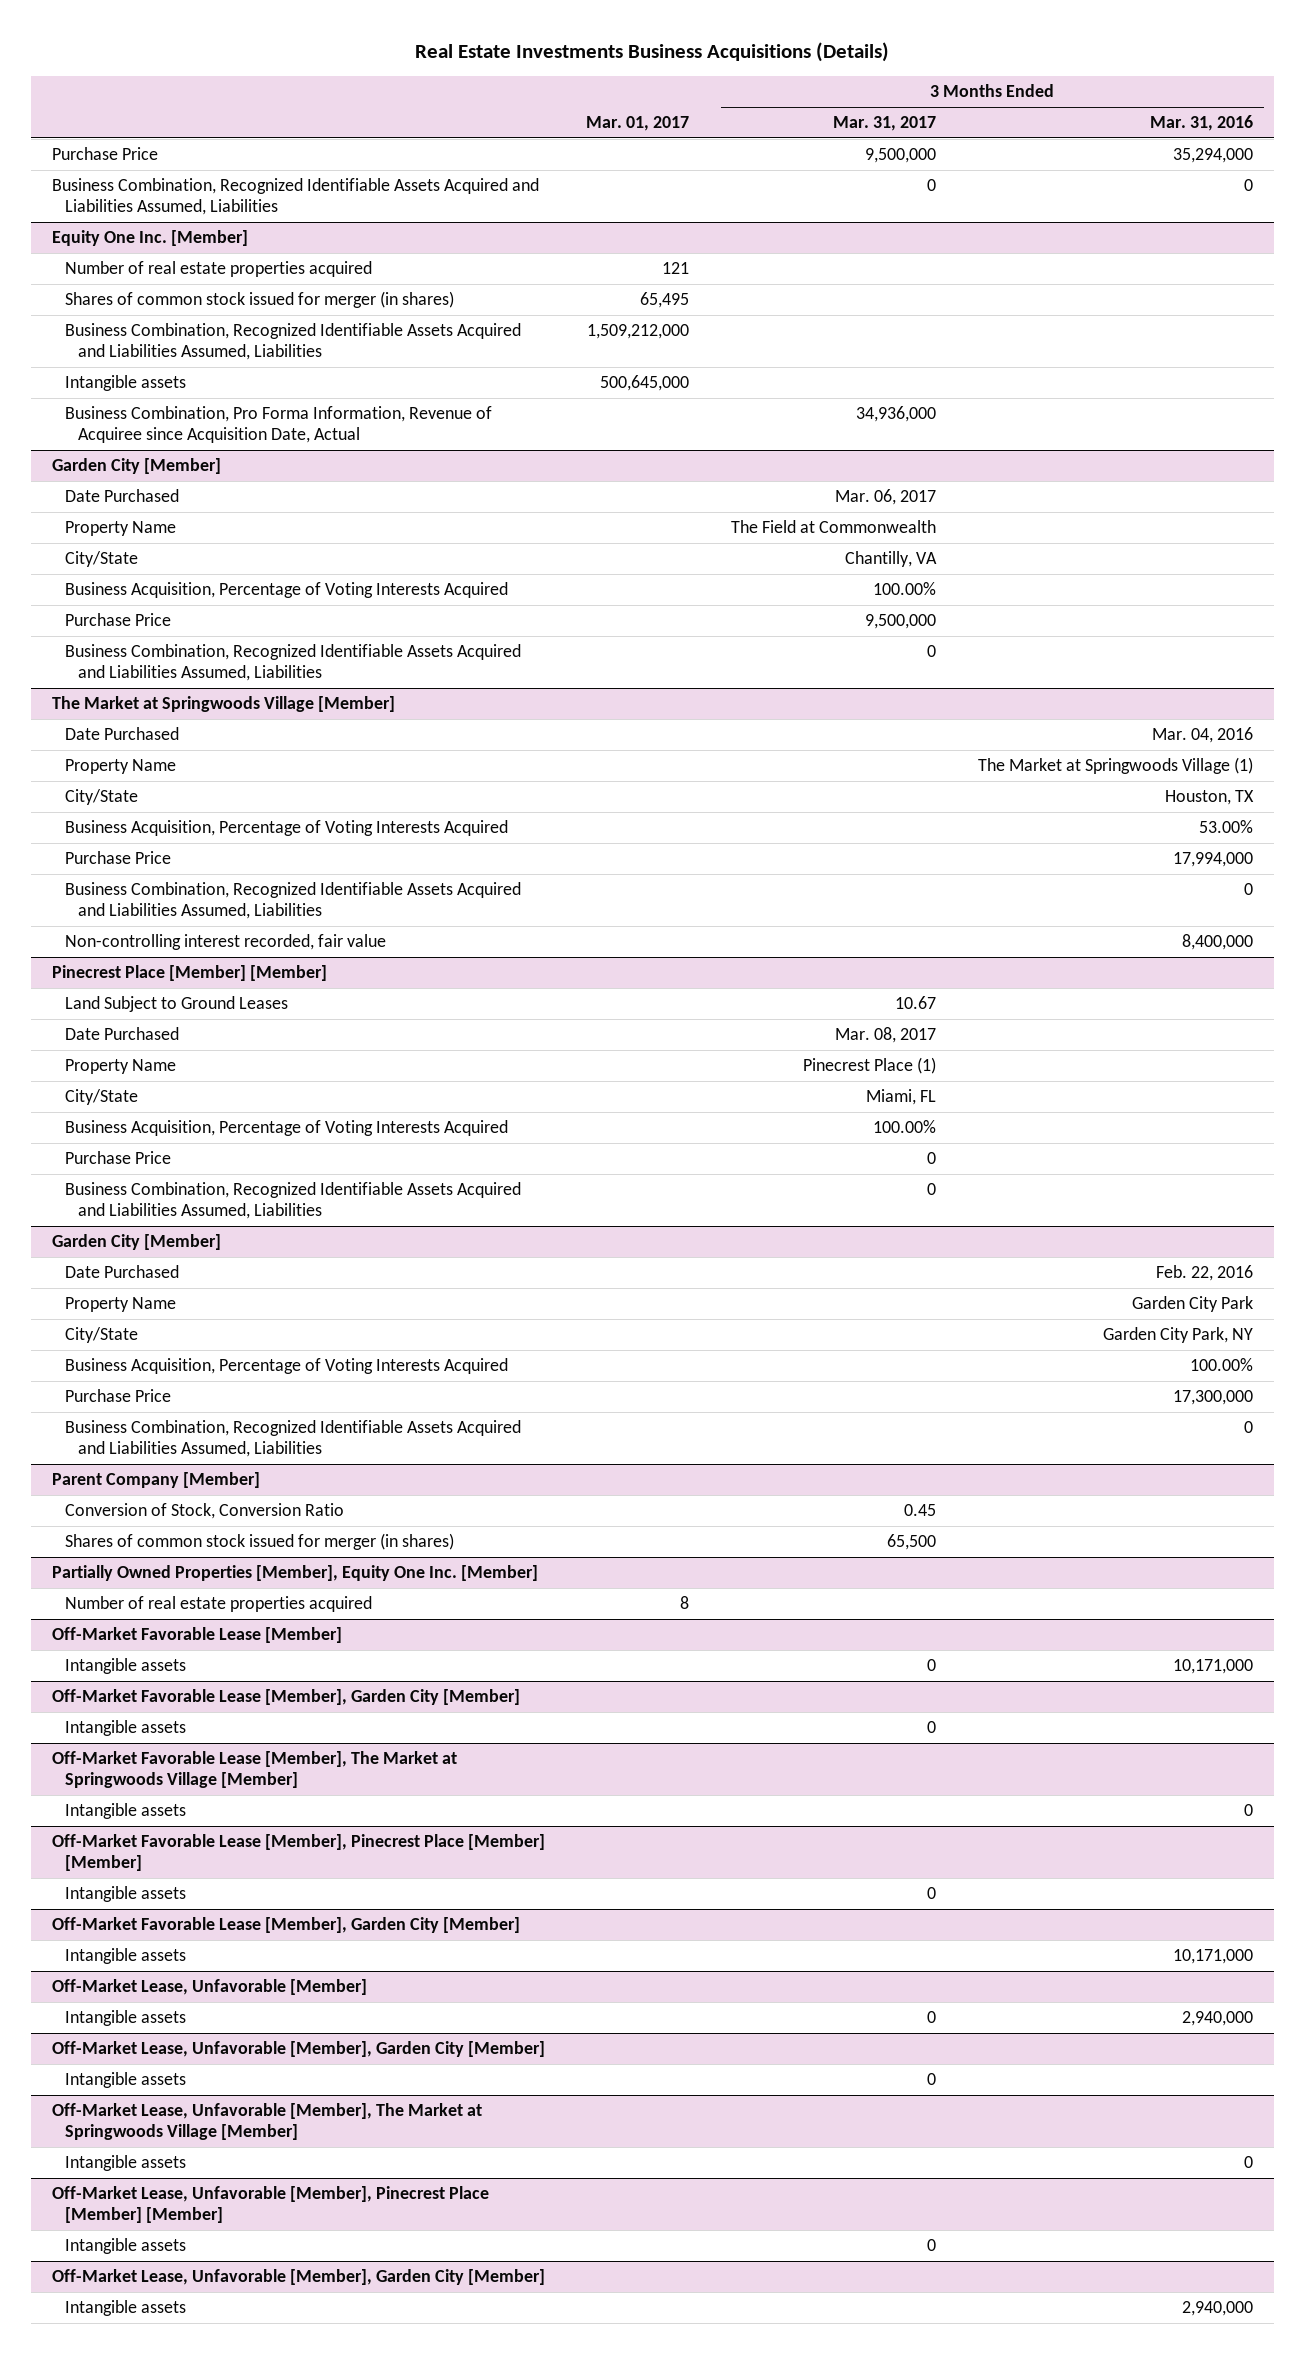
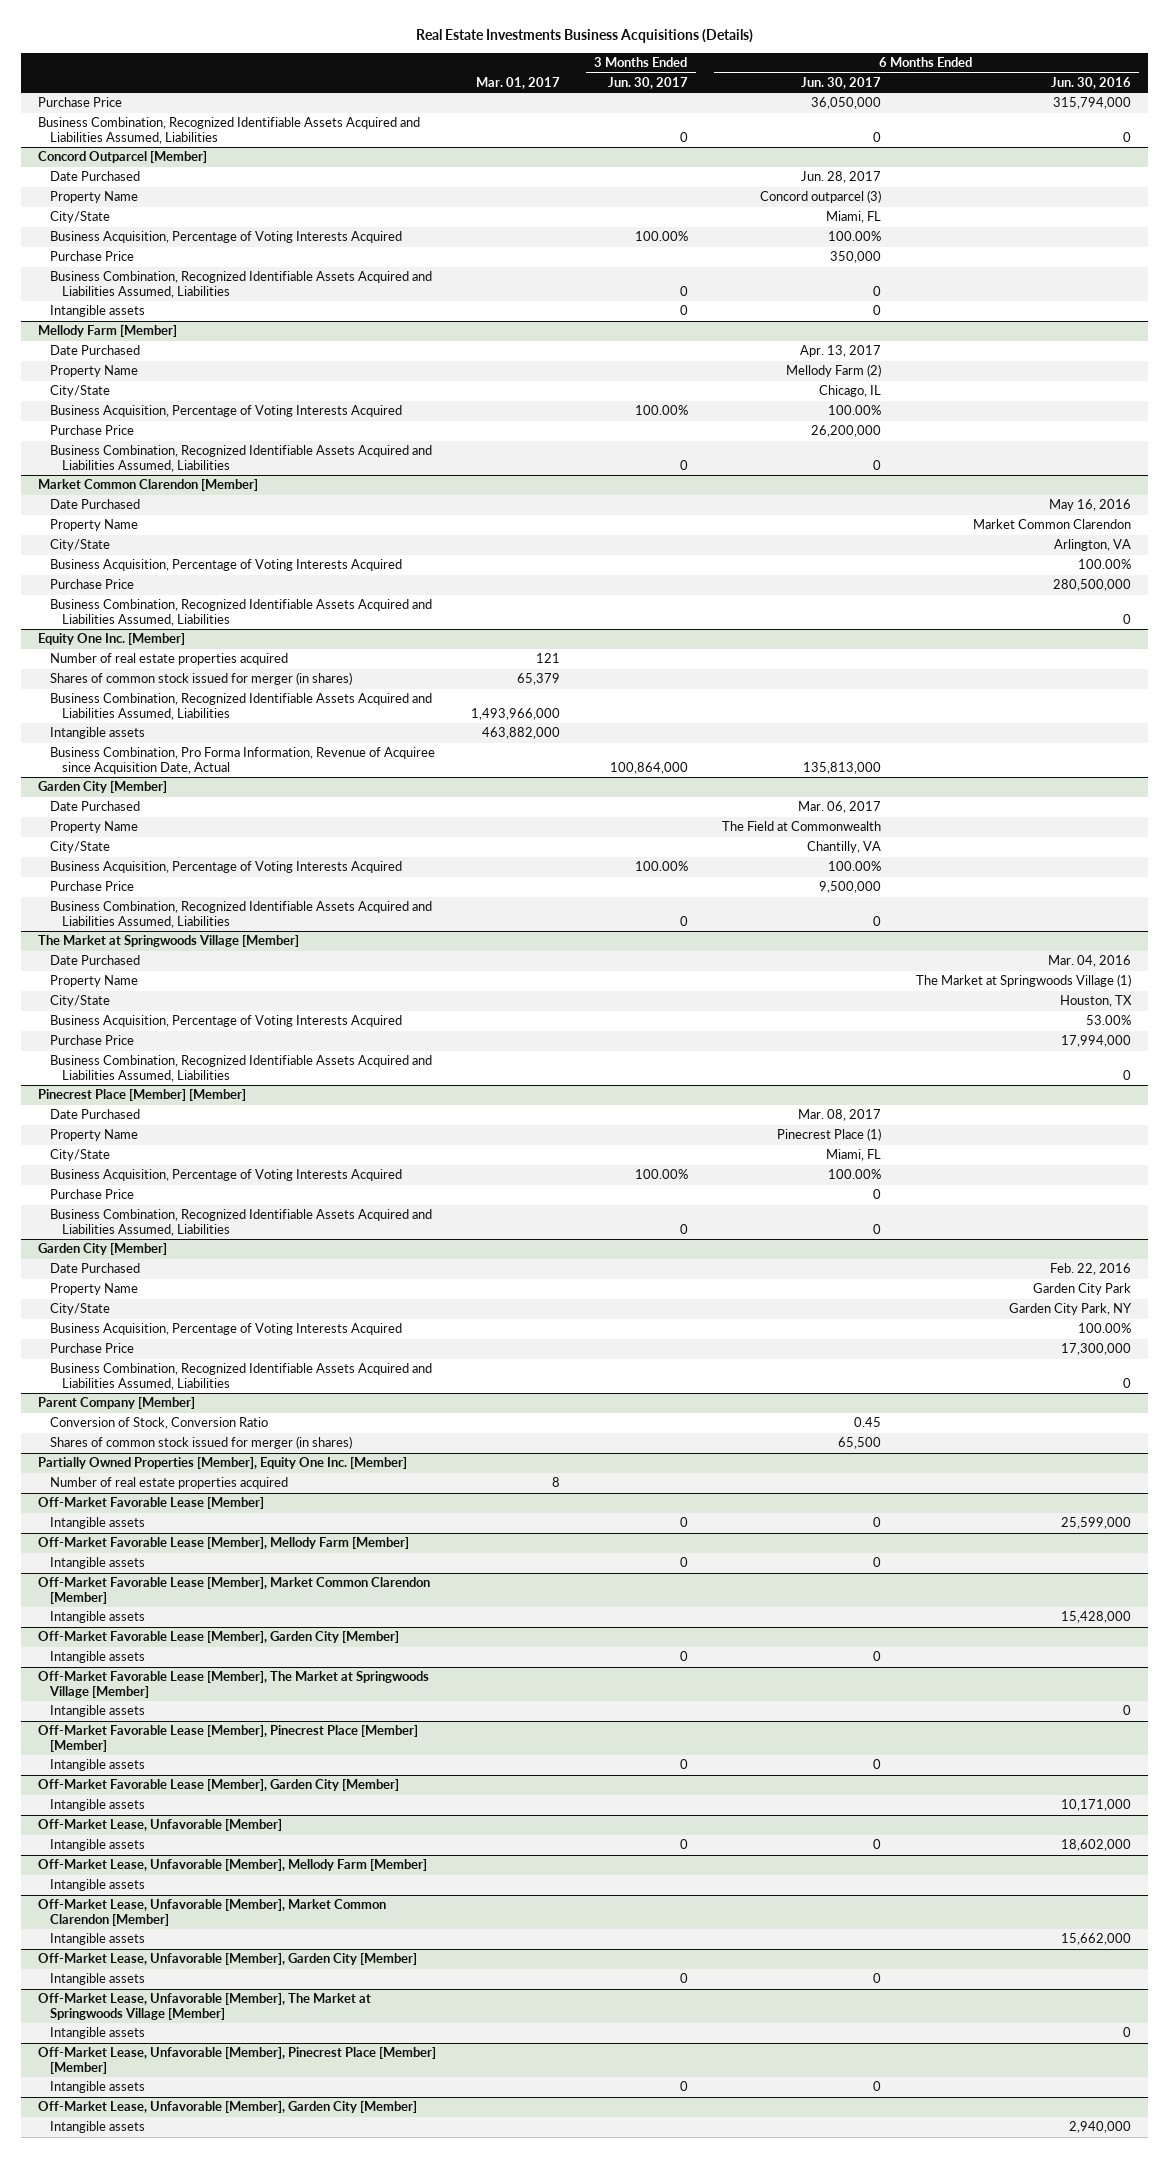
- | Mar. 01, 2017 | 3 Months Ended Mar. 31, 2017 | 3 Months Ended Mar. 31, 2016
+ | Mar. 01, 2017 | 3 Months Ended Jun. 30, 2017 | 6 Months Ended Jun. 30, 2017 | 6 Months Ended Jun. 30, 2016
+ Concord Outparcel [Member]
+ Date Purchased | | | Jun. 28, 2017 |
+ Property Name | | | Concord outparcel (3) |
+ City/State | | | Miami, FL |
+ Business Acquisition, Percentage of Voting Interests Acquired | | 100.00% | 100.00% |
+ Purchase Price | | | 350,000 |
+ Business Combination, Recognized Identifiable Assets Acquired and Liabilities Assumed, Liabilities | | 0 | 0 |
+ Intangible assets | | 0 | 0 |
+ Mellody Farm [Member]
+ Date Purchased | | | Apr. 13, 2017 |
+ Property Name | | | Mellody Farm (2) |
+ City/State | | | Chicago, IL |
+ Business Acquisition, Percentage of Voting Interests Acquired | | 100.00% | 100.00% |
+ Purchase Price | | | 26,200,000 |
+ Business Combination, Recognized Identifiable Assets Acquired and Liabilities Assumed, Liabilities | | 0 | 0 |
+ Market Common Clarendon [Member]
+ Date Purchased | | | | May 16, 2016
+ Property Name | | | | Market Common Clarendon
+ City/State | | | | Arlington, VA
+ Business Acquisition, Percentage of Voting Interests Acquired | | | | 100.00%
+ Purchase Price | | | | 280,500,000
+ Business Combination, Recognized Identifiable Assets Acquired and Liabilities Assumed, Liabilities | | | | 0
@ Equity One Inc. [Member]
- Shares of common stock issued for merger (in shares) | 65,495 | |
- Business Combination, Recognized Identifiable Assets Acquired and Liabilities Assumed, Liabilities | 1,509,212,000 | |
- Intangible assets | 500,645,000 | |
+ Shares of common stock issued for merger (in shares) | 65,379 | | |
+ Business Combination, Recognized Identifiable Assets Acquired and Liabilities Assumed, Liabilities | 1,493,966,000 | | |
+ Intangible assets | 463,882,000 | | |
@ The Market at Springwoods Village [Member]
- Non-controlling interest recorded, fair value | | | 8,400,000
@ Pinecrest Place [Member] [Member]
- Land Subject to Ground Leases | | 10.67 |
+ Off-Market Favorable Lease [Member], Mellody Farm [Member]
+ Intangible assets | | 0 | 0 |
+ Off-Market Favorable Lease [Member], Market Common Clarendon [Member]
+ Intangible assets | | | | 15,428,000
+ Off-Market Lease, Unfavorable [Member], Mellody Farm [Member]
+ Intangible assets
+ Off-Market Lease, Unfavorable [Member], Market Common Clarendon [Member]
+ Intangible assets | | | | 15,662,000

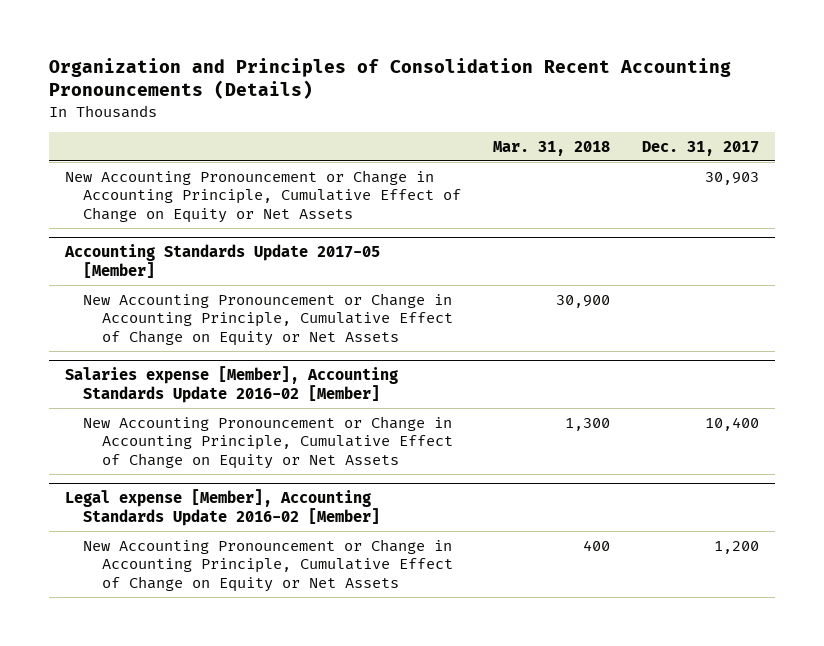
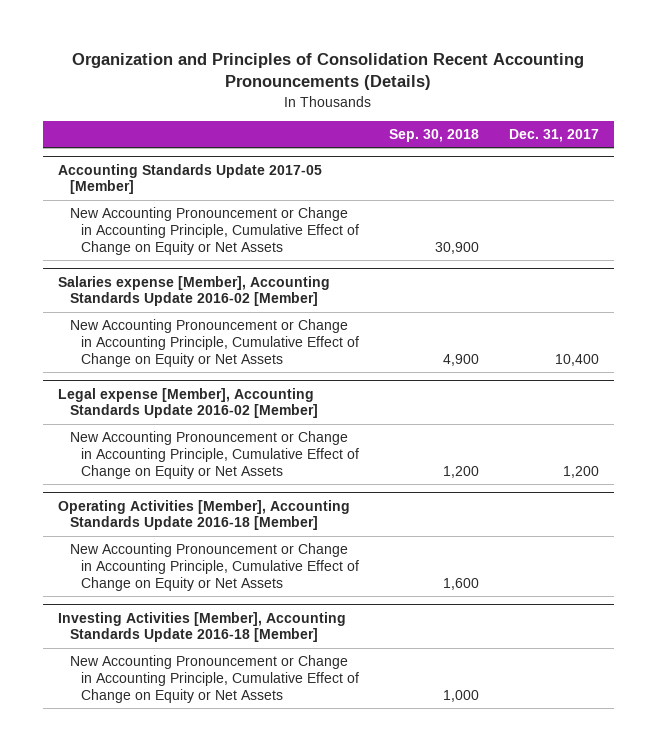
- | Mar. 31, 2018 | Dec. 31, 2017
+ | Sep. 30, 2018 | Dec. 31, 2017
- New Accounting Pronouncement or Change in Accounting Principle, Cumulative Effect of Change on Equity or Net Assets | | 30,903
+ Operating Activities [Member], Accounting Standards Update 2016-18 [Member]
+ New Accounting Pronouncement or Change in Accounting Principle, Cumulative Effect of Change on Equity or Net Assets | 1,600 |
+ Investing Activities [Member], Accounting Standards Update 2016-18 [Member]
+ New Accounting Pronouncement or Change in Accounting Principle, Cumulative Effect of Change on Equity or Net Assets | 1,000 |

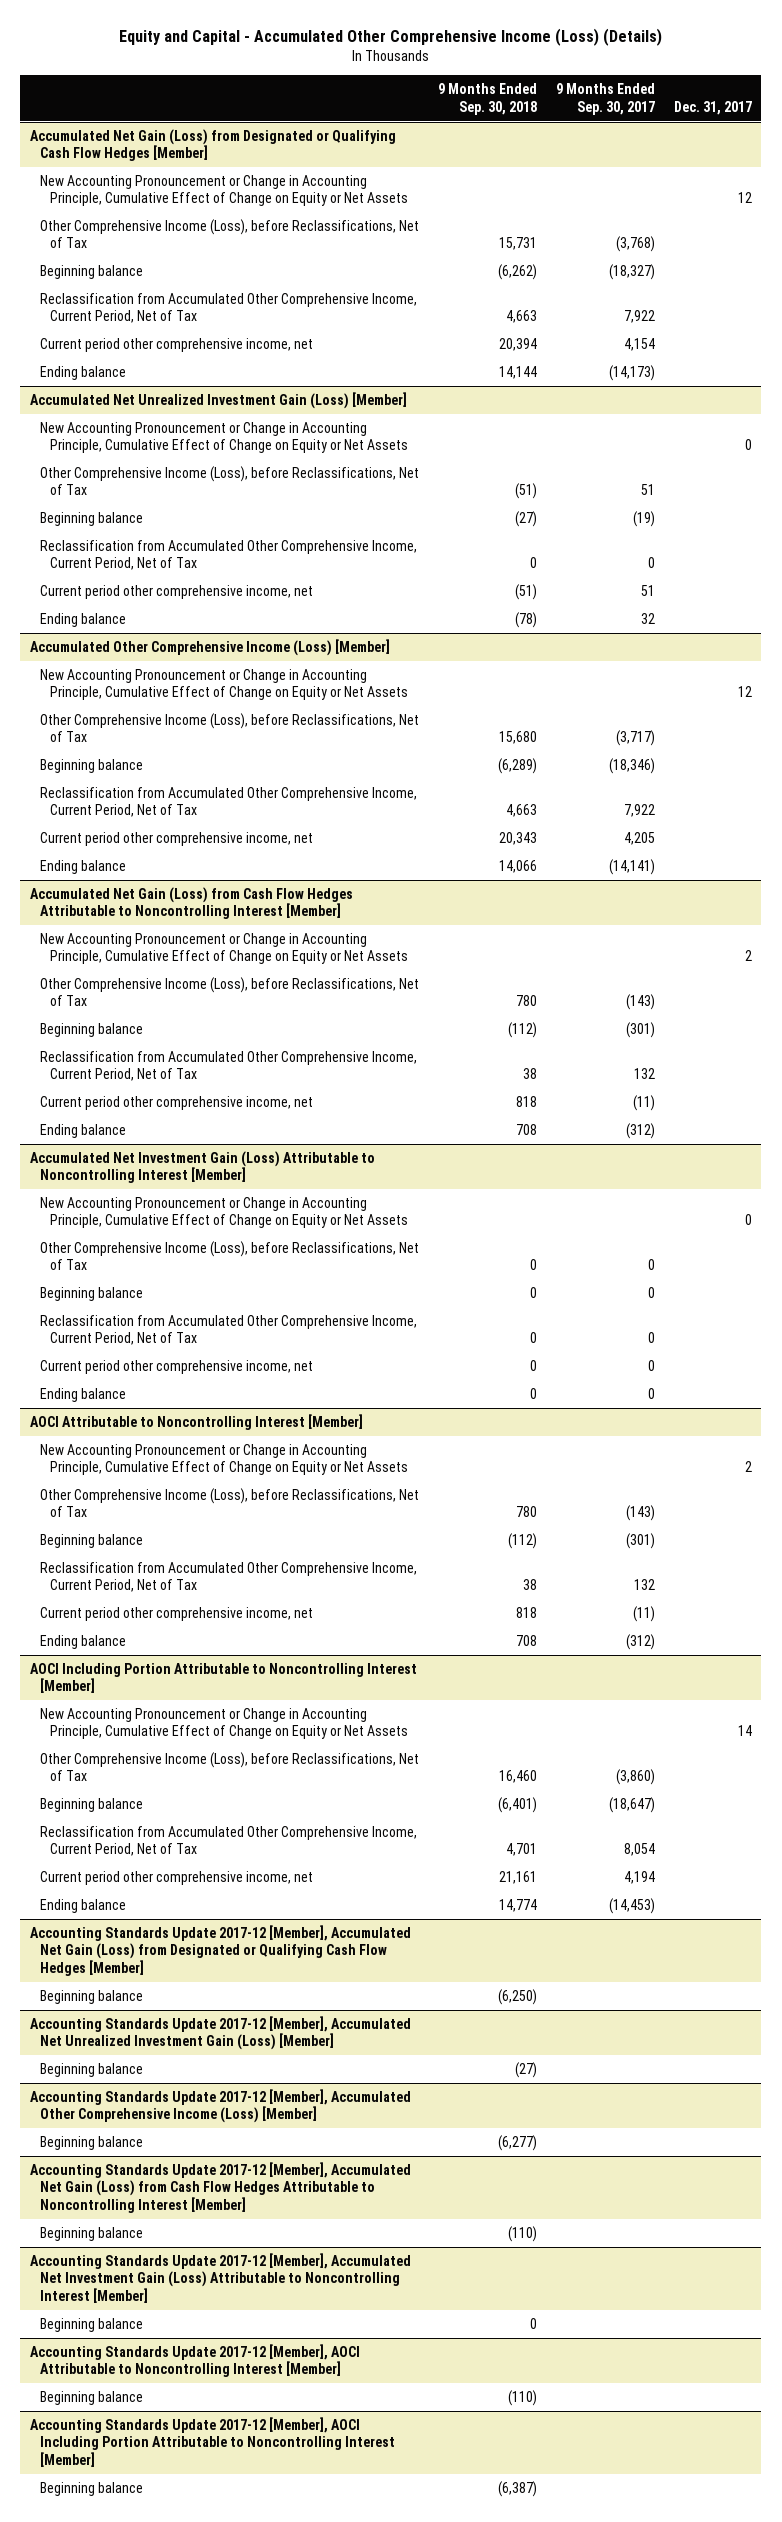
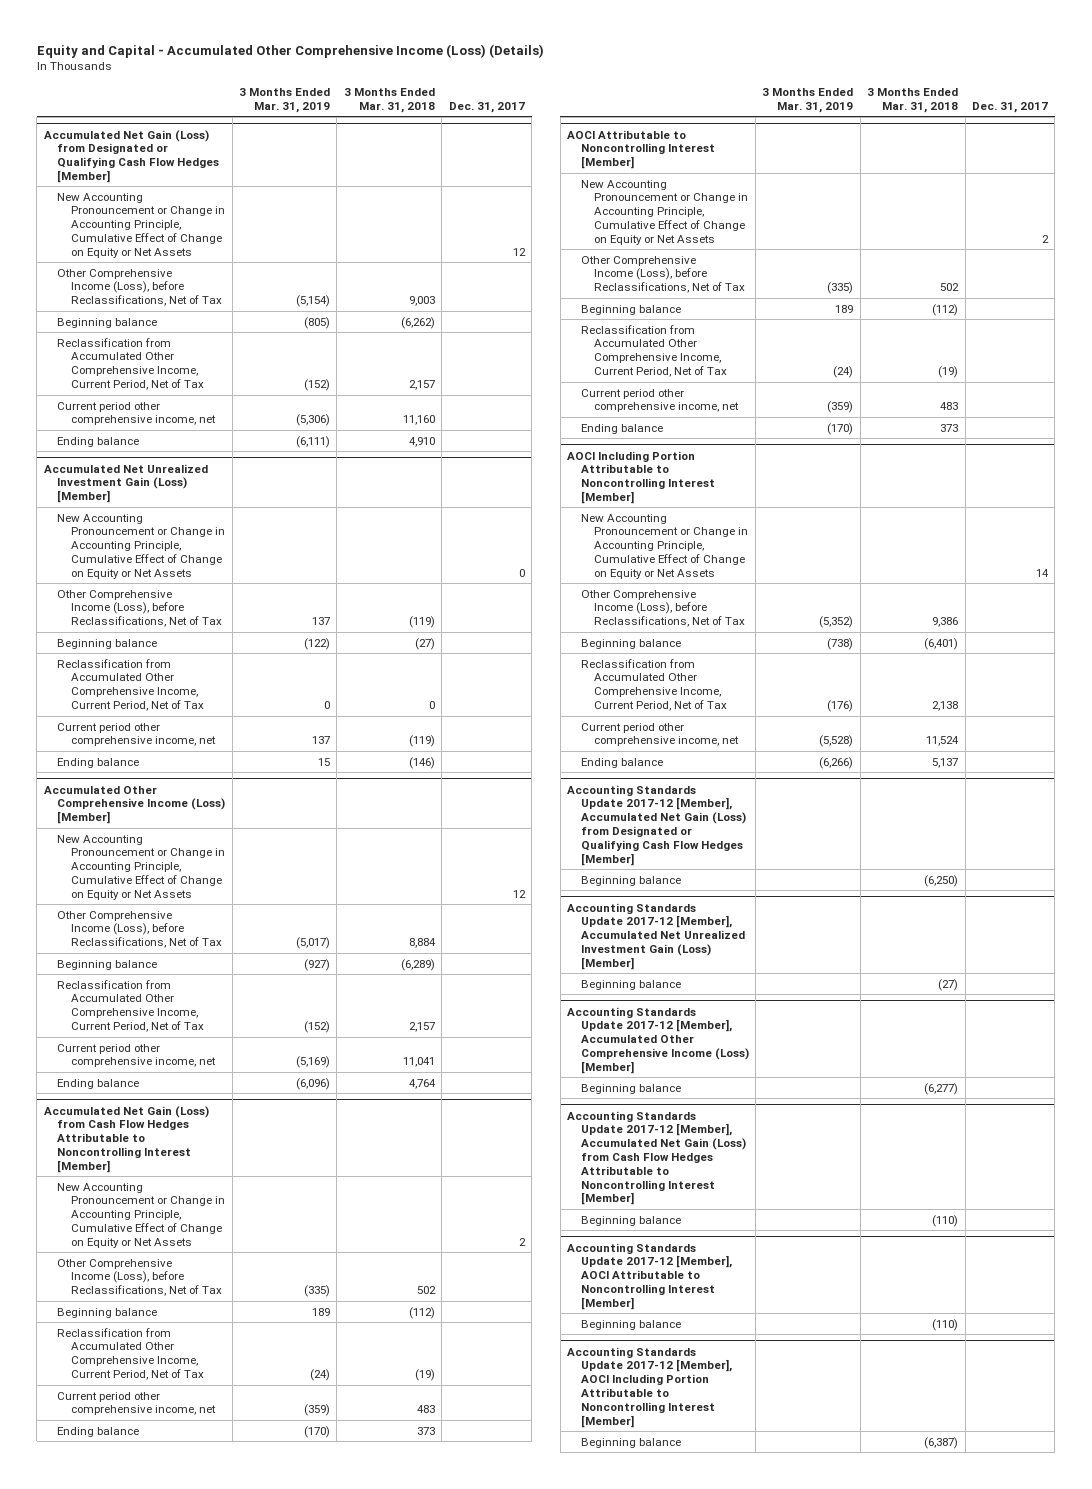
- | 9 Months Ended Sep. 30, 2018 | 9 Months Ended Sep. 30, 2017 | Dec. 31, 2017
+ | 3 Months Ended Mar. 31, 2019 | 3 Months Ended Mar. 31, 2018 | Dec. 31, 2017
- Accumulated Net Investment Gain (Loss) Attributable to Noncontrolling Interest [Member]
- New Accounting Pronouncement or Change in Accounting Principle, Cumulative Effect of Change on Equity or Net Assets | | | 0
- Other Comprehensive Income (Loss), before Reclassifications, Net of Tax | 0 | 0 |
- Beginning balance | 0 | 0 |
- Reclassification from Accumulated Other Comprehensive Income, Current Period, Net of Tax | 0 | 0 |
- Current period other comprehensive income, net | 0 | 0 |
- Ending balance | 0 | 0 |
- Accounting Standards Update 2017-12 [Member], Accumulated Net Investment Gain (Loss) Attributable to Noncontrolling Interest [Member]
- Beginning balance | 0 | |

